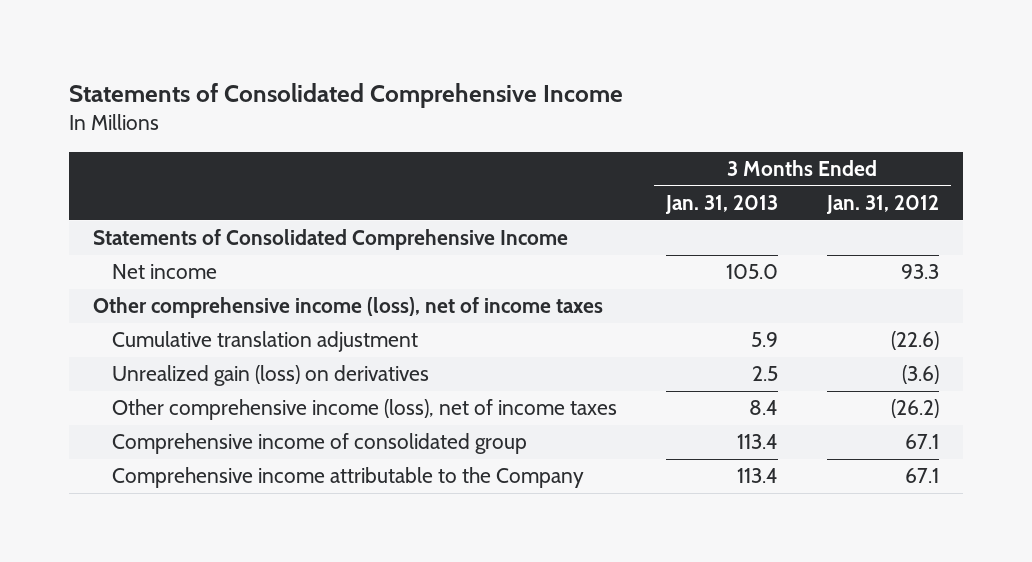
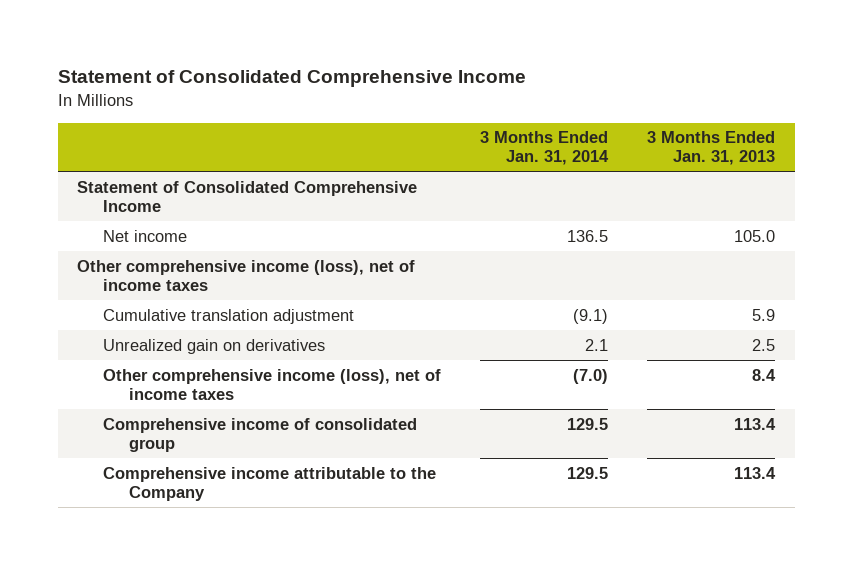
- Statements of Consolidated Comprehensive Income
+ Statement of Consolidated Comprehensive Income
- | 3 Months Ended Jan. 31, 2013 | 3 Months Ended Jan. 31, 2012
+ | 3 Months Ended Jan. 31, 2014 | 3 Months Ended Jan. 31, 2013
- Statements of Consolidated Comprehensive Income
+ Statement of Consolidated Comprehensive Income
- Unrealized gain (loss) on derivatives | 2.5 | (3.6)
+ Unrealized gain on derivatives | 2.1 | 2.5

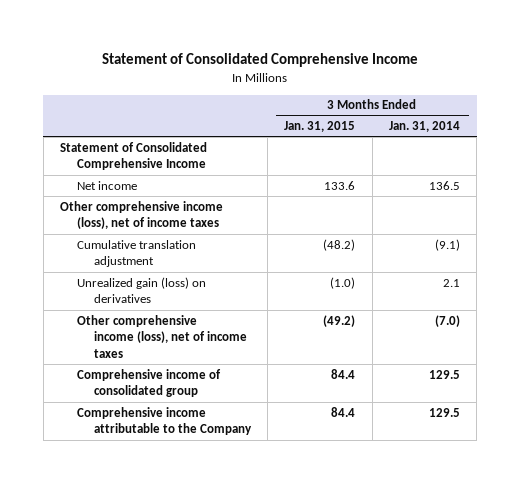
- | 3 Months Ended Jan. 31, 2014 | 3 Months Ended Jan. 31, 2013
+ | 3 Months Ended Jan. 31, 2015 | 3 Months Ended Jan. 31, 2014
- Unrealized gain on derivatives | 2.1 | 2.5
+ Unrealized gain (loss) on derivatives | (1.0) | 2.1

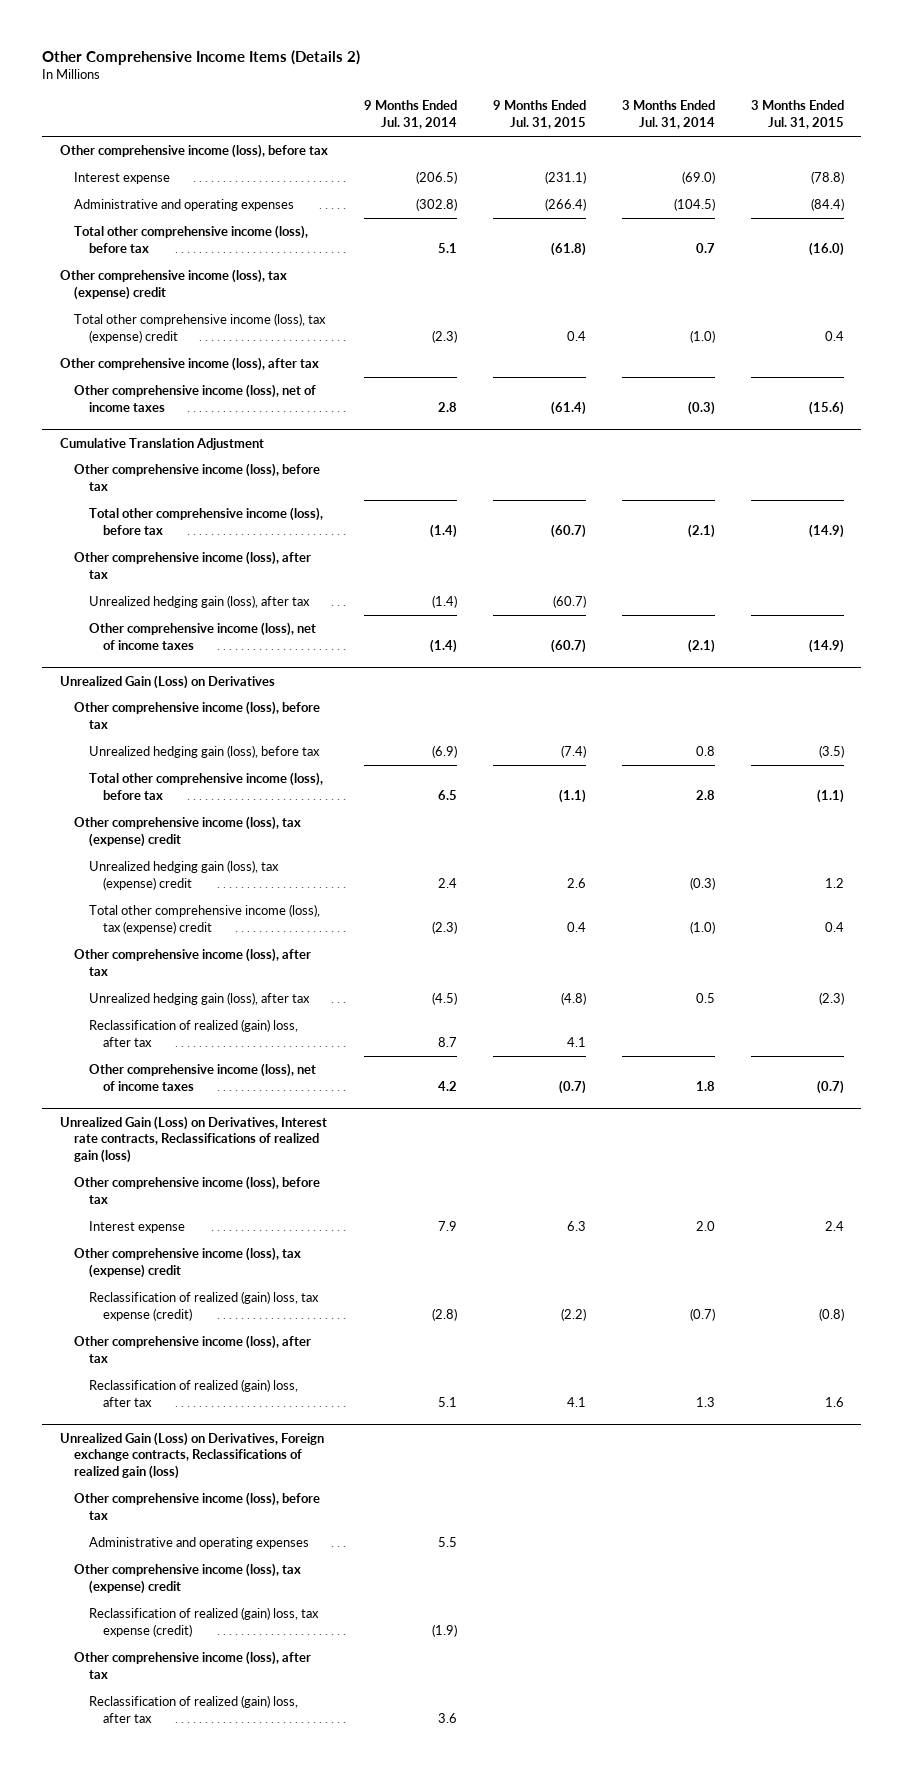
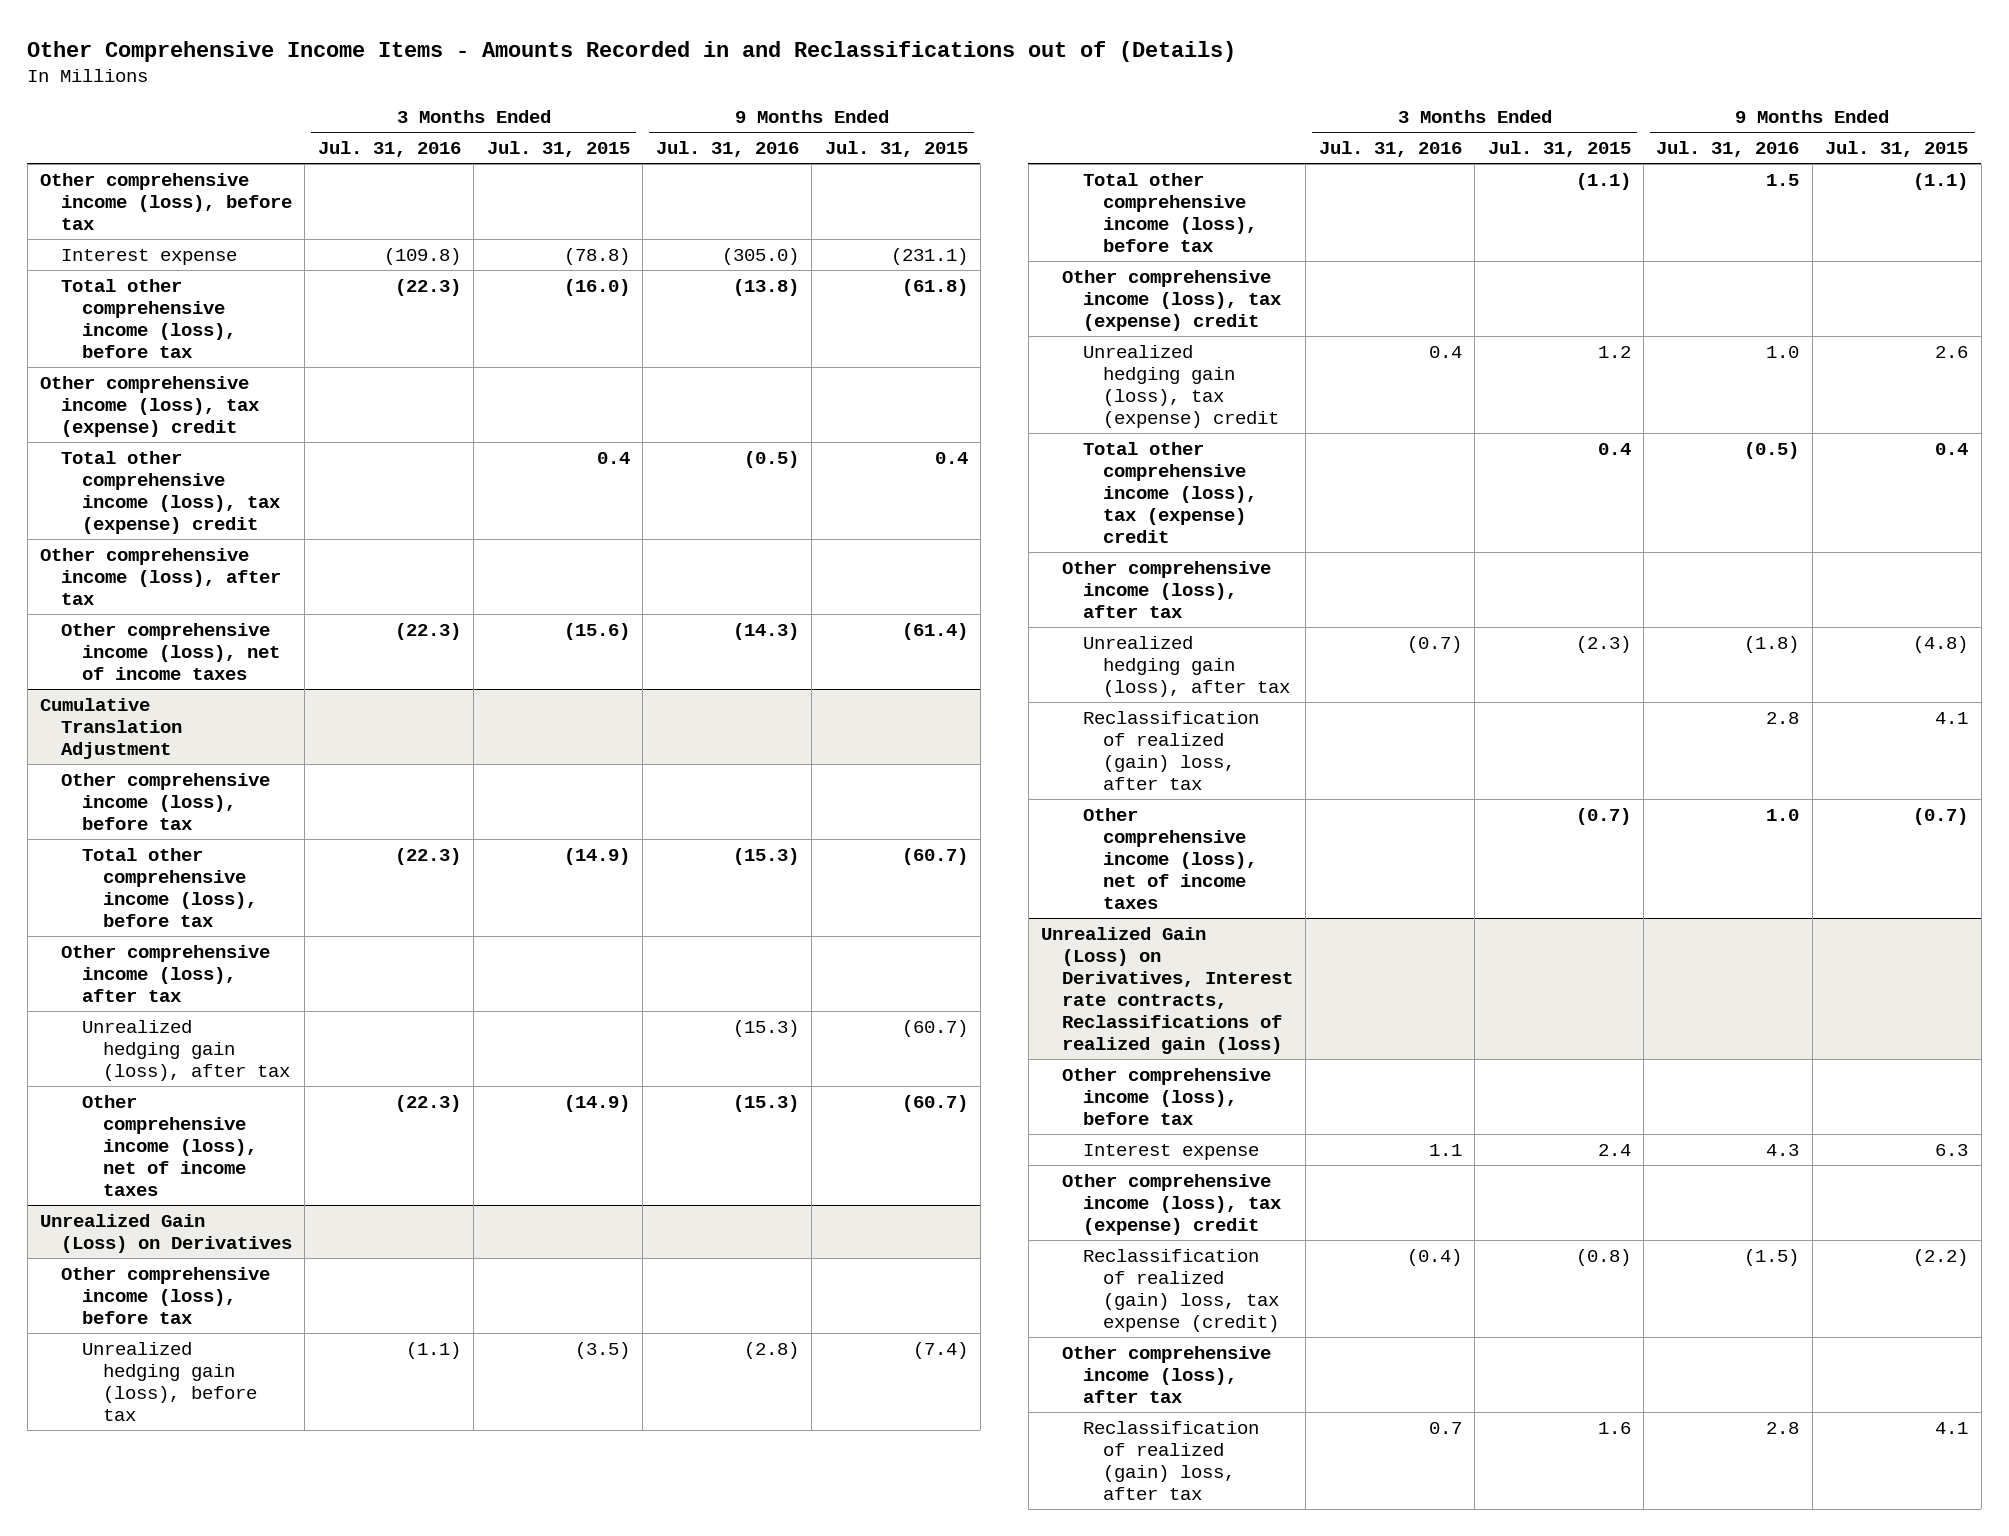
- Other Comprehensive Income Items (Details 2)
+ Other Comprehensive Income Items - Amounts Recorded in and Reclassifications out of (Details)
- | 9 Months Ended Jul. 31, 2014 | 9 Months Ended Jul. 31, 2015 | 3 Months Ended Jul. 31, 2014 | 3 Months Ended Jul. 31, 2015
+ | 3 Months Ended Jul. 31, 2016 | 3 Months Ended Jul. 31, 2015 | 9 Months Ended Jul. 31, 2016 | 9 Months Ended Jul. 31, 2015
- Administrative and operating expenses | (302.8) | (266.4) | (104.5) | (84.4)
- Unrealized Gain (Loss) on Derivatives, Foreign exchange contracts, Reclassifications of realized gain (loss)
- Other comprehensive income (loss), before tax
- Administrative and operating expenses | 5.5 | | |
- Other comprehensive income (loss), tax (expense) credit
- Reclassification of realized (gain) loss, tax expense (credit) | (1.9) | | |
- Other comprehensive income (loss), after tax
- Reclassification of realized (gain) loss, after tax | 3.6 | | |

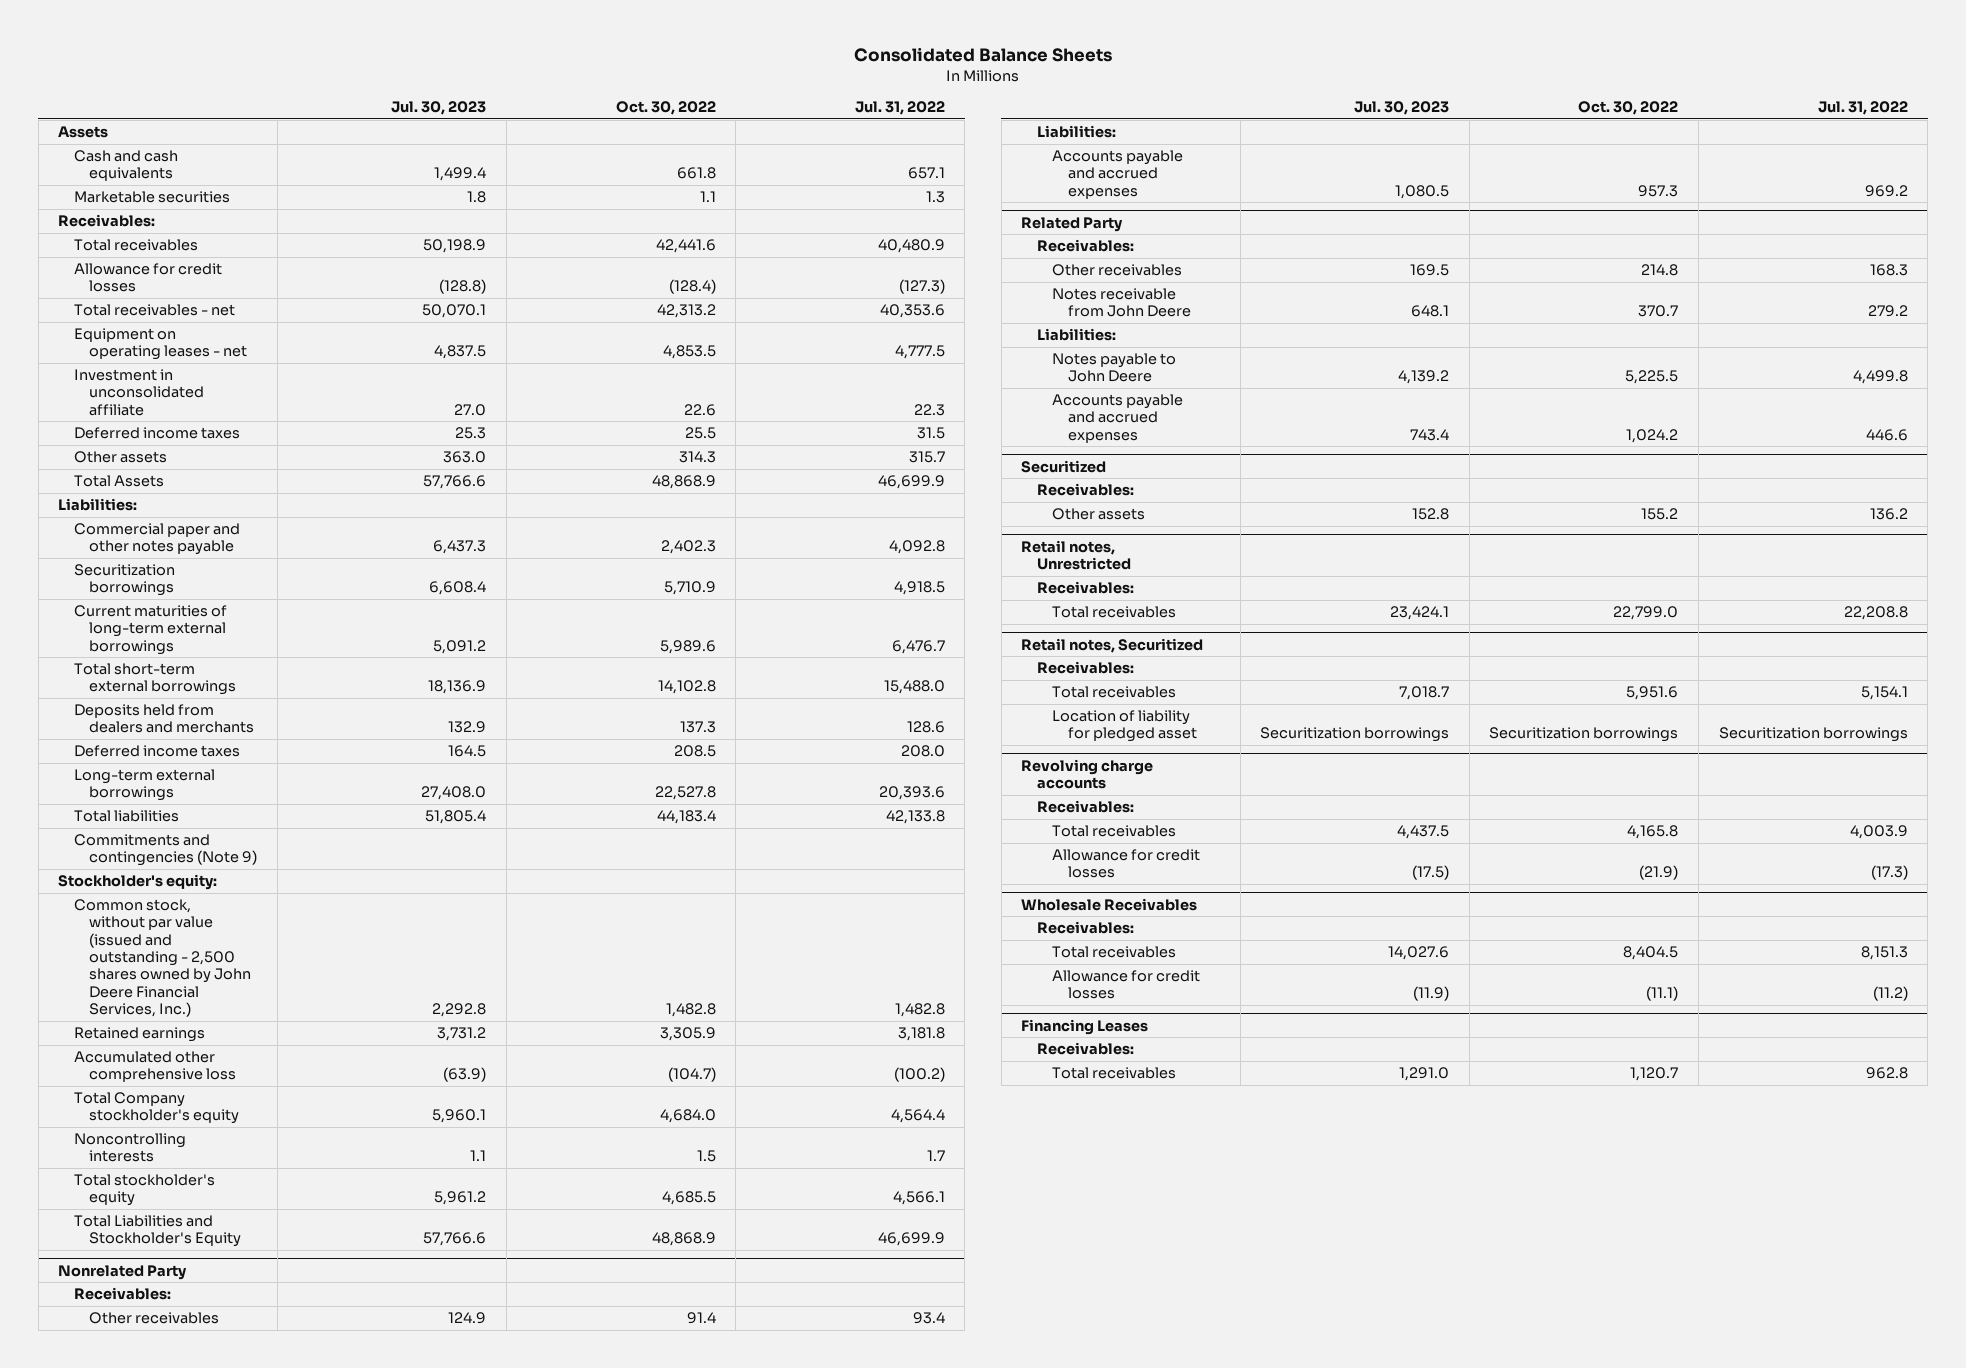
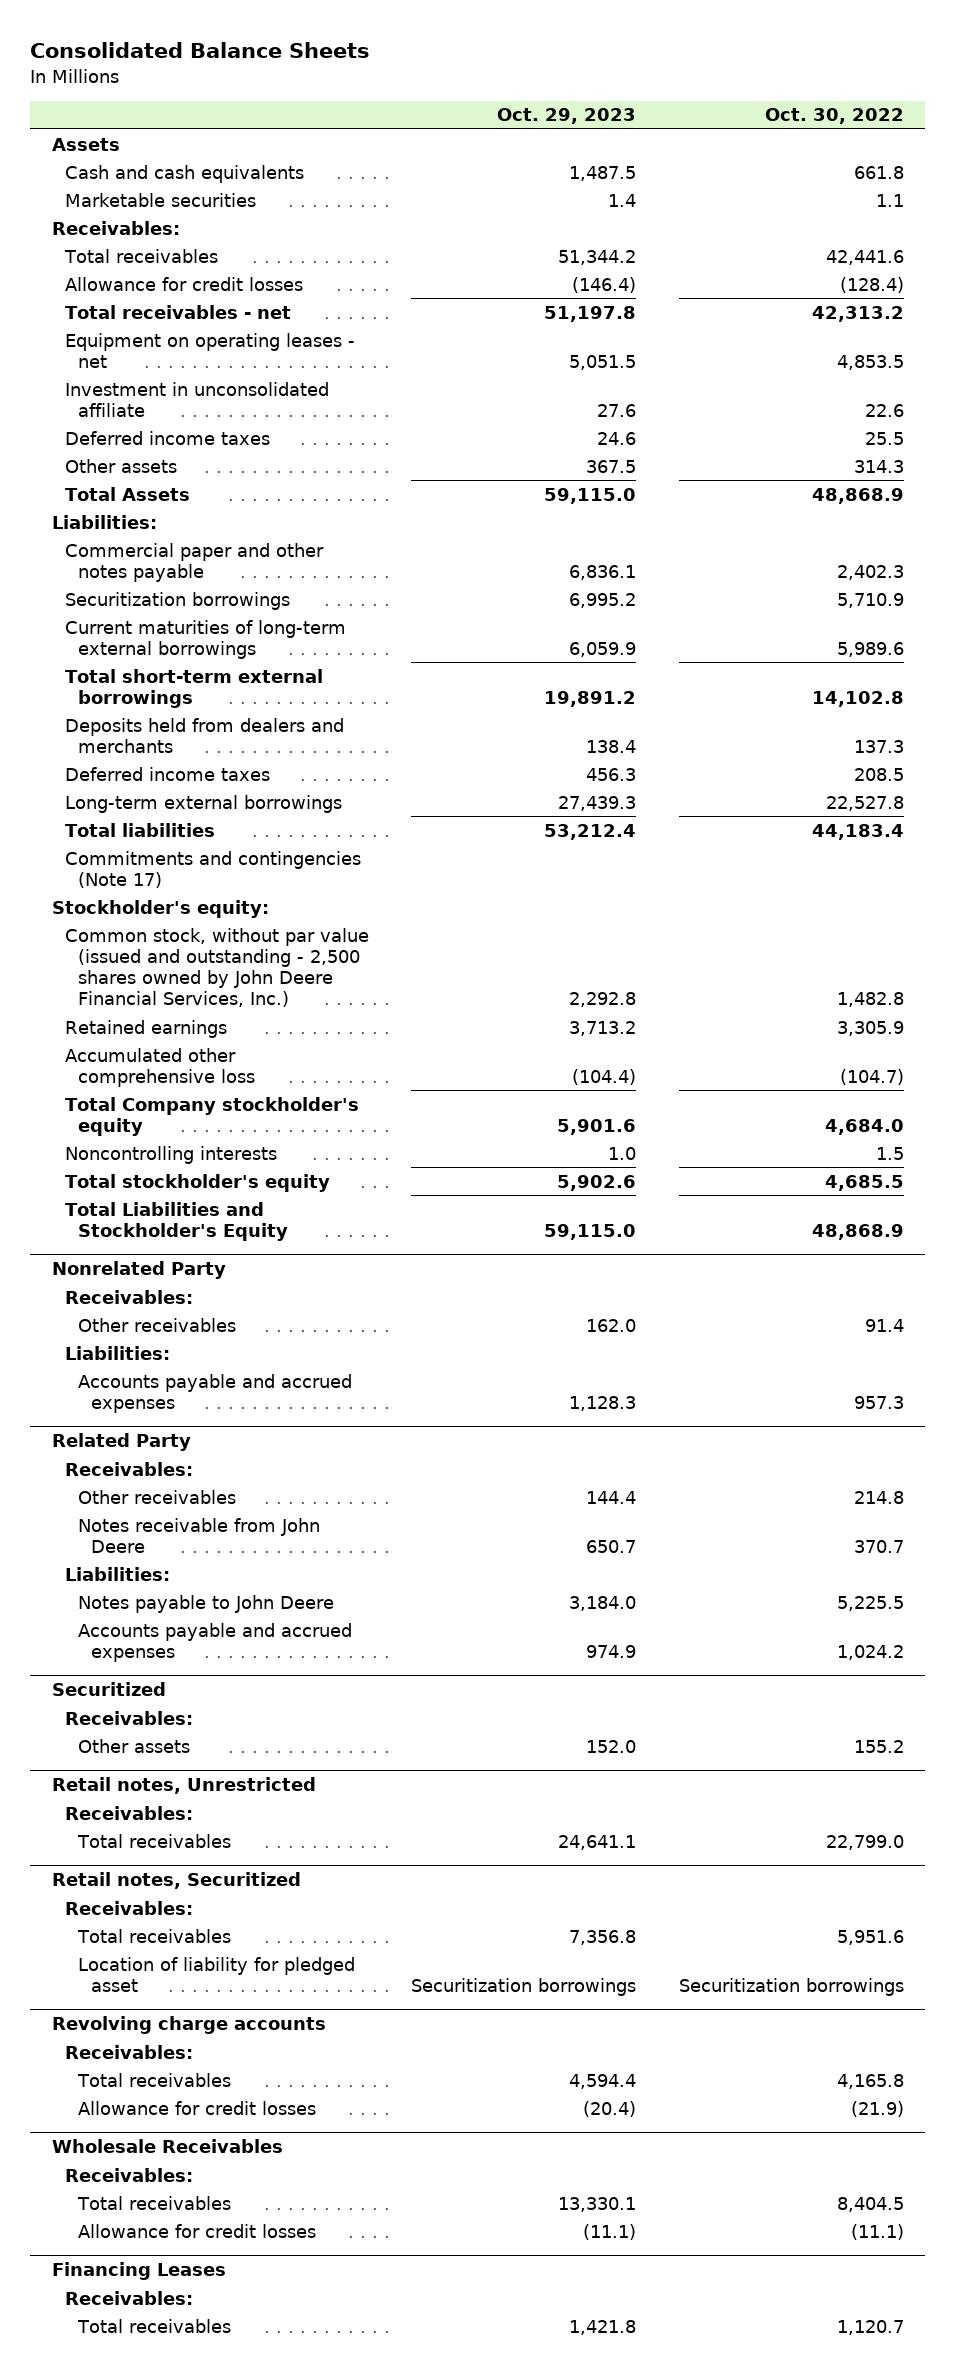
- | Jul. 30, 2023 | Oct. 30, 2022 | Jul. 31, 2022
+ | Oct. 29, 2023 | Oct. 30, 2022
- Commitments and contingencies (Note 9)
+ Commitments and contingencies (Note 17)

